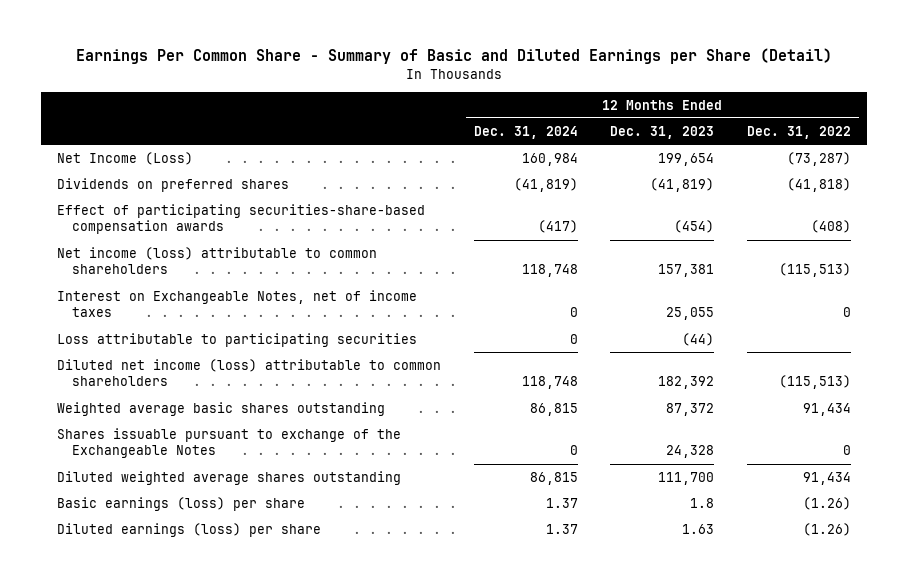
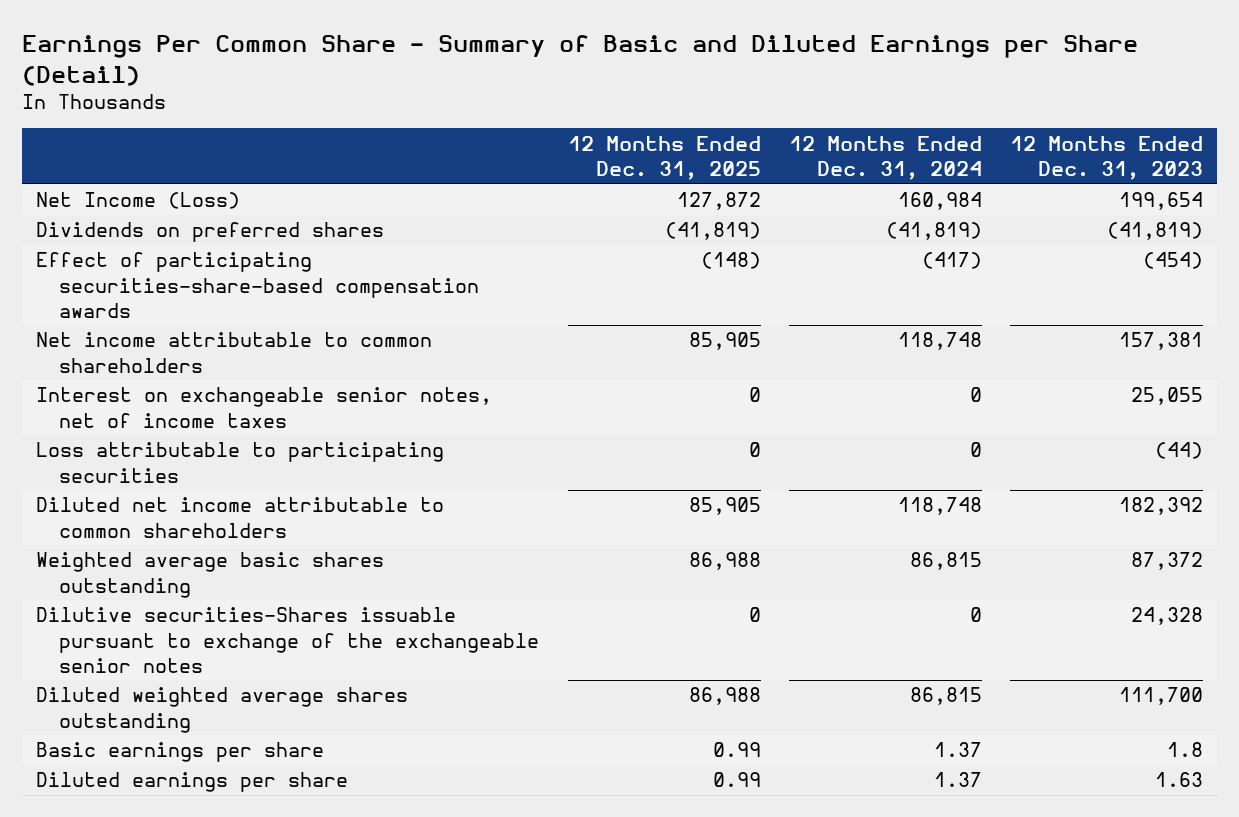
- | 12 Months Ended Dec. 31, 2024 | 12 Months Ended Dec. 31, 2023 | 12 Months Ended Dec. 31, 2022
+ | 12 Months Ended Dec. 31, 2025 | 12 Months Ended Dec. 31, 2024 | 12 Months Ended Dec. 31, 2023
- Net income (loss) attributable to common shareholders | 118,748 | 157,381 | (115,513)
- Interest on Exchangeable Notes, net of income taxes | 0 | 25,055 | 0
+ Net income attributable to common shareholders | 85,905 | 118,748 | 157,381
+ Interest on exchangeable senior notes, net of income taxes | 0 | 0 | 25,055
- Diluted net income (loss) attributable to common shareholders | 118,748 | 182,392 | (115,513)
+ Diluted net income attributable to common shareholders | 85,905 | 118,748 | 182,392
- Shares issuable pursuant to exchange of the Exchangeable Notes | 0 | 24,328 | 0
+ Dilutive securities-Shares issuable pursuant to exchange of the exchangeable senior notes | 0 | 0 | 24,328
- Basic earnings (loss) per share | 1.37 | 1.8 | (1.26)
- Diluted earnings (loss) per share | 1.37 | 1.63 | (1.26)
+ Basic earnings per share | 0.99 | 1.37 | 1.8
+ Diluted earnings per share | 0.99 | 1.37 | 1.63

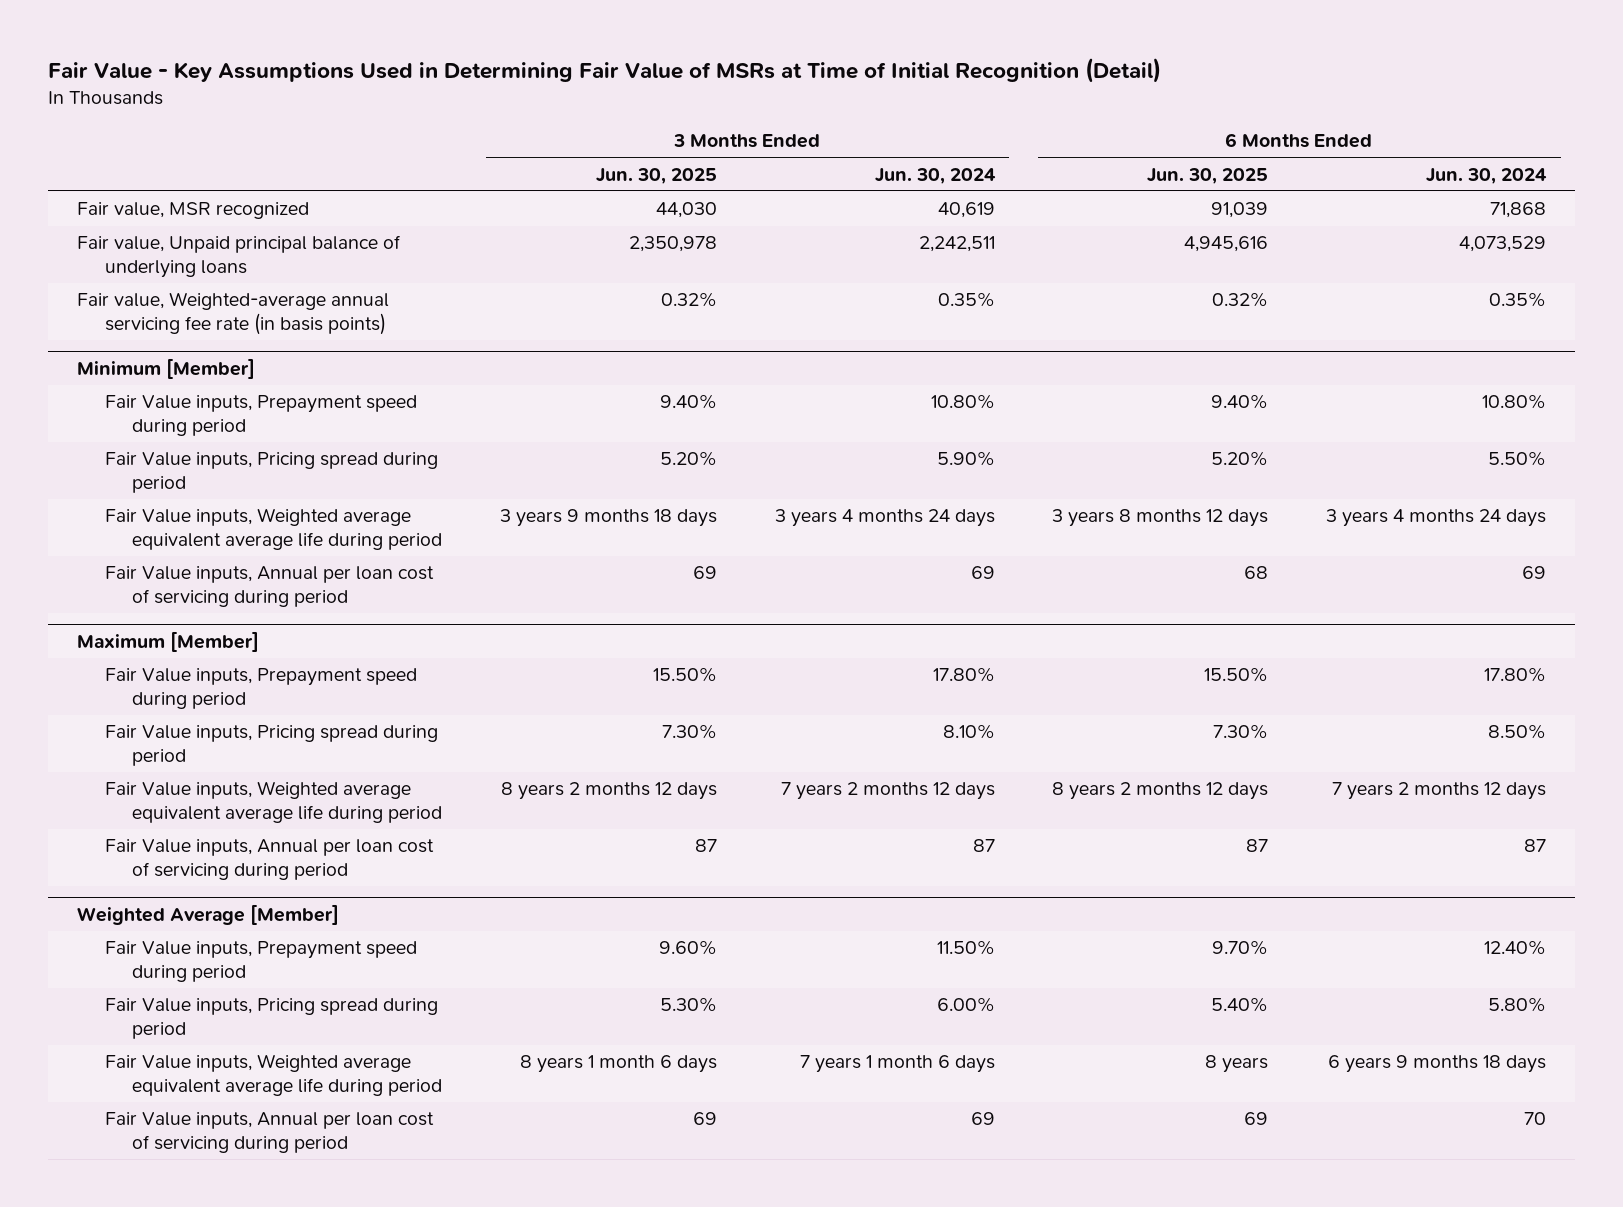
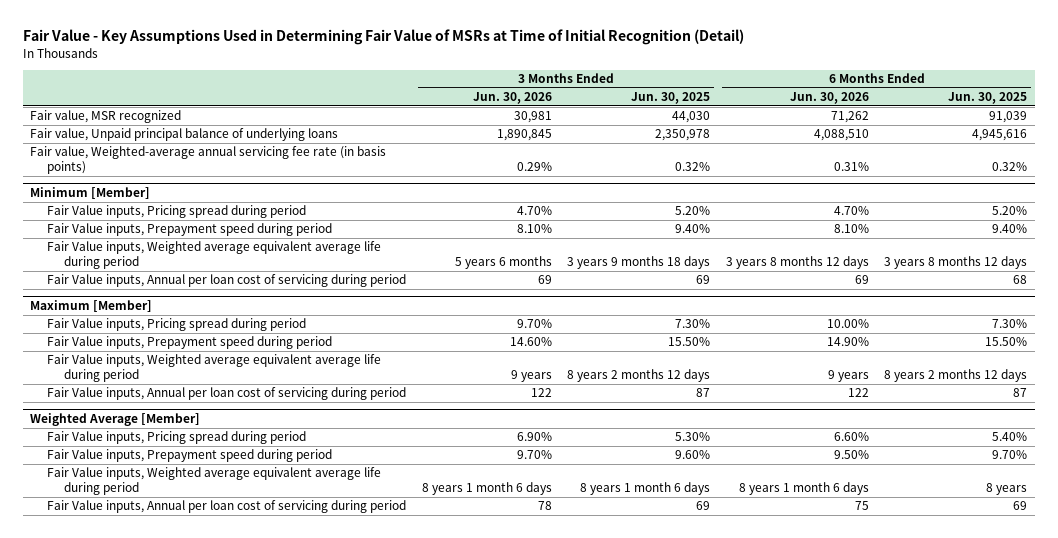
- | 3 Months Ended Jun. 30, 2025 | 3 Months Ended Jun. 30, 2024 | 6 Months Ended Jun. 30, 2025 | 6 Months Ended Jun. 30, 2024
+ | 3 Months Ended Jun. 30, 2026 | 3 Months Ended Jun. 30, 2025 | 6 Months Ended Jun. 30, 2026 | 6 Months Ended Jun. 30, 2025
@ Minimum [Member]
moved down: Fair Value inputs, Prepayment speed during period | 8.10% | 9.40% | 8.10% | 9.40%
@ Maximum [Member]
moved down: Fair Value inputs, Prepayment speed during period | 14.60% | 15.50% | 14.90% | 15.50%
@ Weighted Average [Member]
moved down: Fair Value inputs, Prepayment speed during period | 9.70% | 9.60% | 9.50% | 9.70%

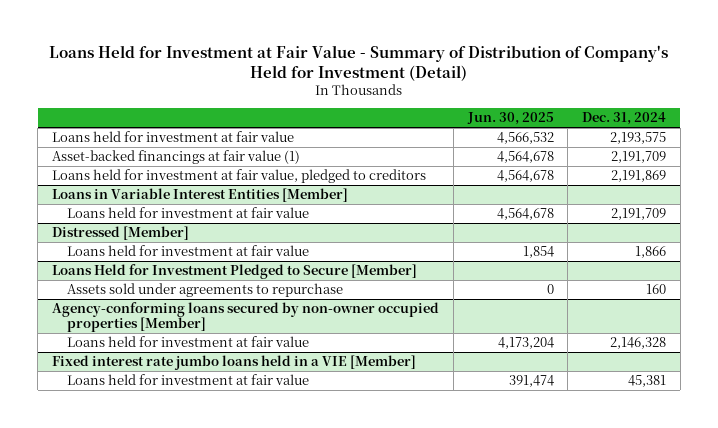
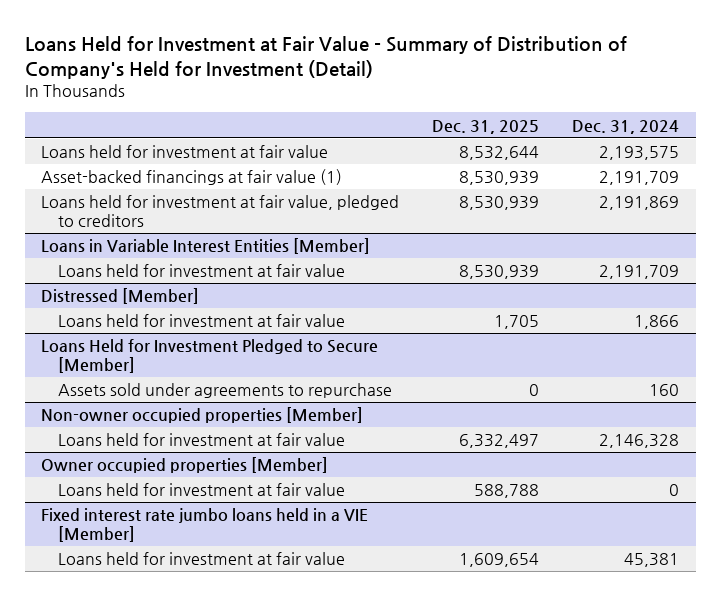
- | Jun. 30, 2025 | Dec. 31, 2024
+ | Dec. 31, 2025 | Dec. 31, 2024
- Agency-conforming loans secured by non-owner occupied properties [Member]
+ Non-owner occupied properties [Member]
+ Owner occupied properties [Member]
+ Loans held for investment at fair value | 588,788 | 0

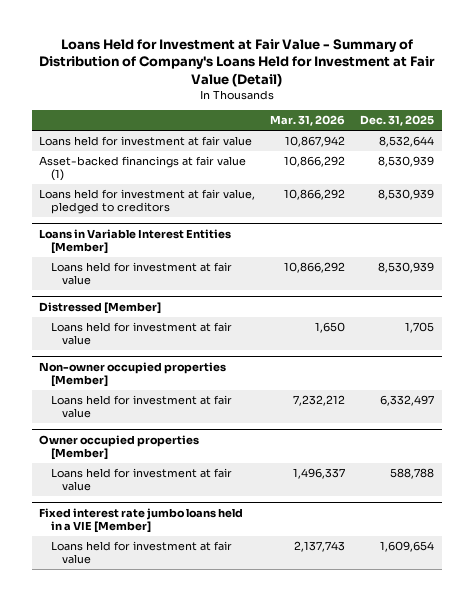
- Loans Held for Investment at Fair Value - Summary of Distribution of Company's Held for Investment (Detail)
+ Loans Held for Investment at Fair Value - Summary of Distribution of Company's Loans Held for Investment at Fair Value (Detail)
- | Dec. 31, 2025 | Dec. 31, 2024
+ | Mar. 31, 2026 | Dec. 31, 2025
- Loans Held for Investment Pledged to Secure [Member]
- Assets sold under agreements to repurchase | 0 | 160

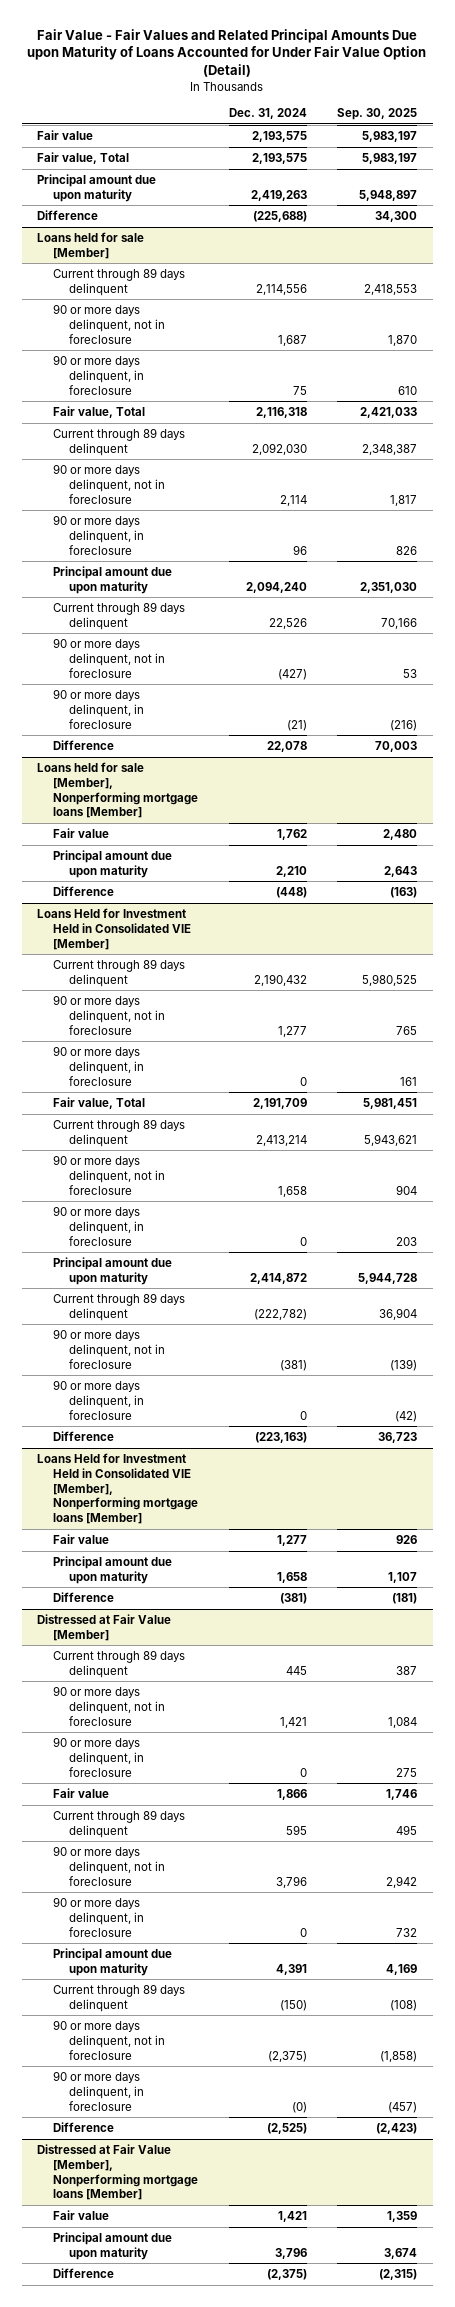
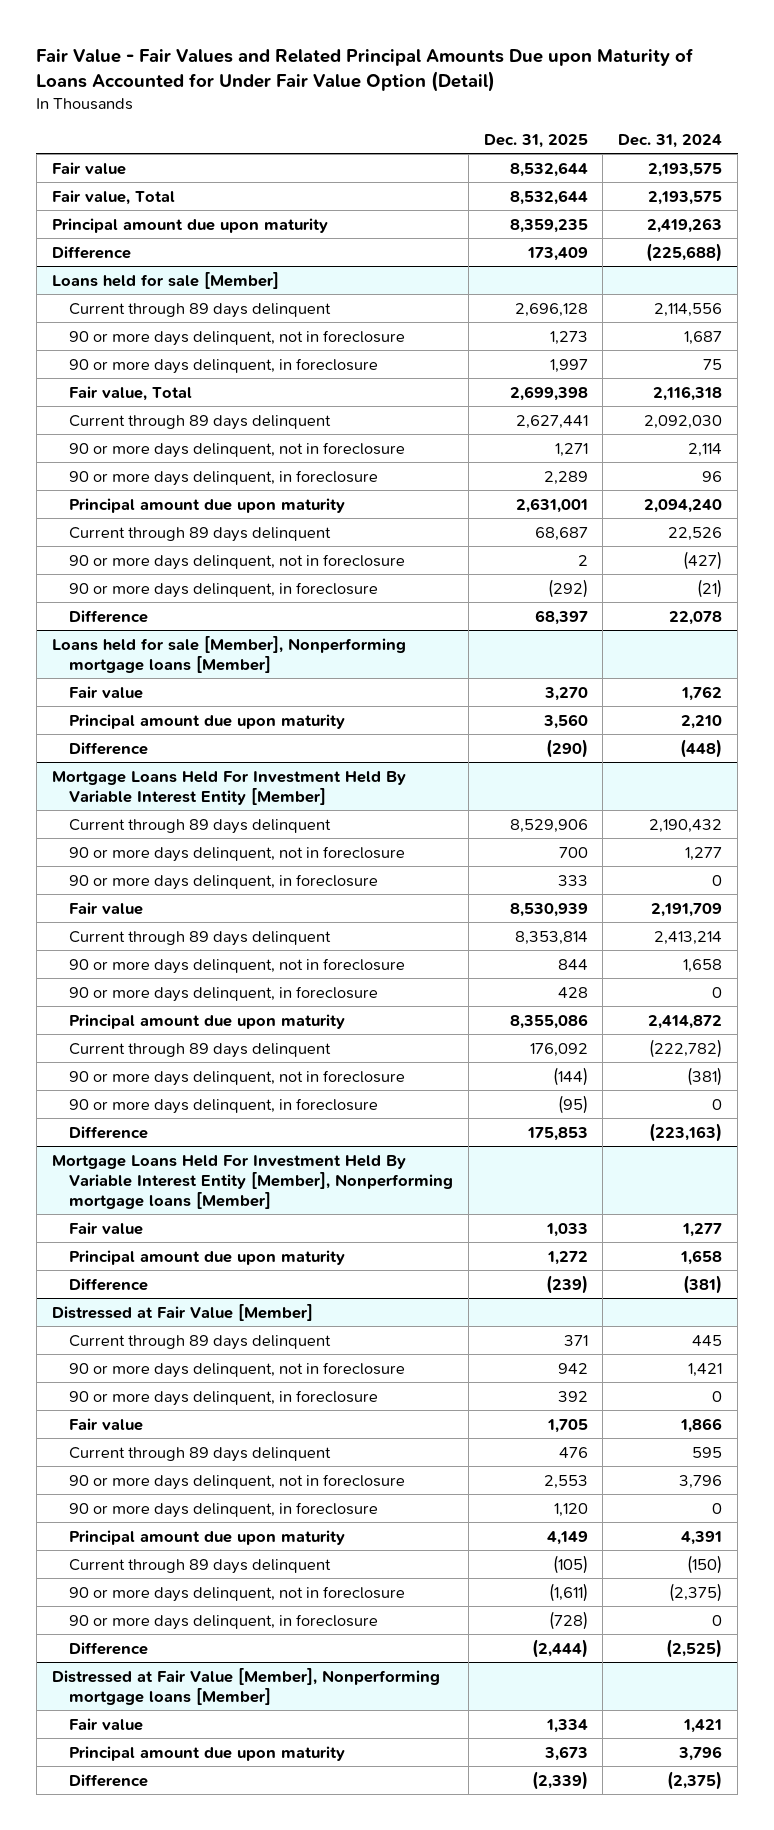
- | Dec. 31, 2024 | Sep. 30, 2025
+ | Dec. 31, 2025 | Dec. 31, 2024
- Loans Held for Investment Held in Consolidated VIE [Member]
+ Mortgage Loans Held For Investment Held By Variable Interest Entity [Member]
- Fair value, Total | 2,191,709 | 5,981,451
+ Fair value | 8,530,939 | 2,191,709
- Loans Held for Investment Held in Consolidated VIE [Member], Nonperforming mortgage loans [Member]
+ Mortgage Loans Held For Investment Held By Variable Interest Entity [Member], Nonperforming mortgage loans [Member]
@ Distressed at Fair Value [Member]
- 90 or more days delinquent, in foreclosure | (0) | (457)
+ 90 or more days delinquent, in foreclosure | (728) | 0

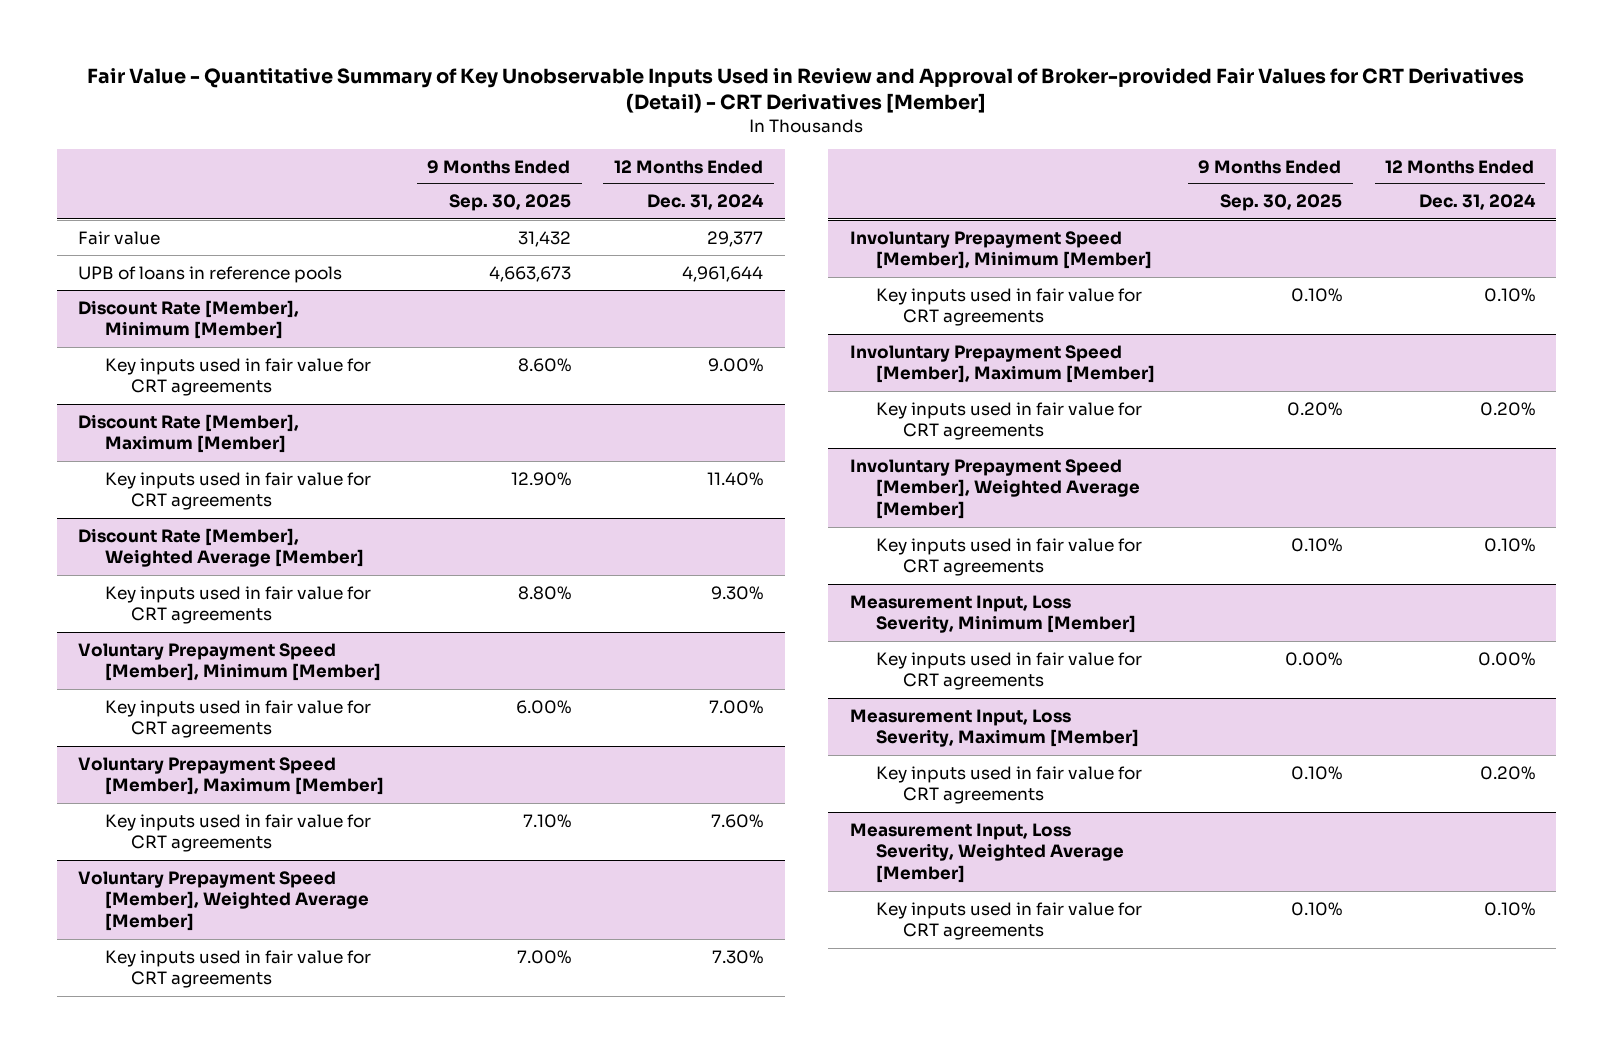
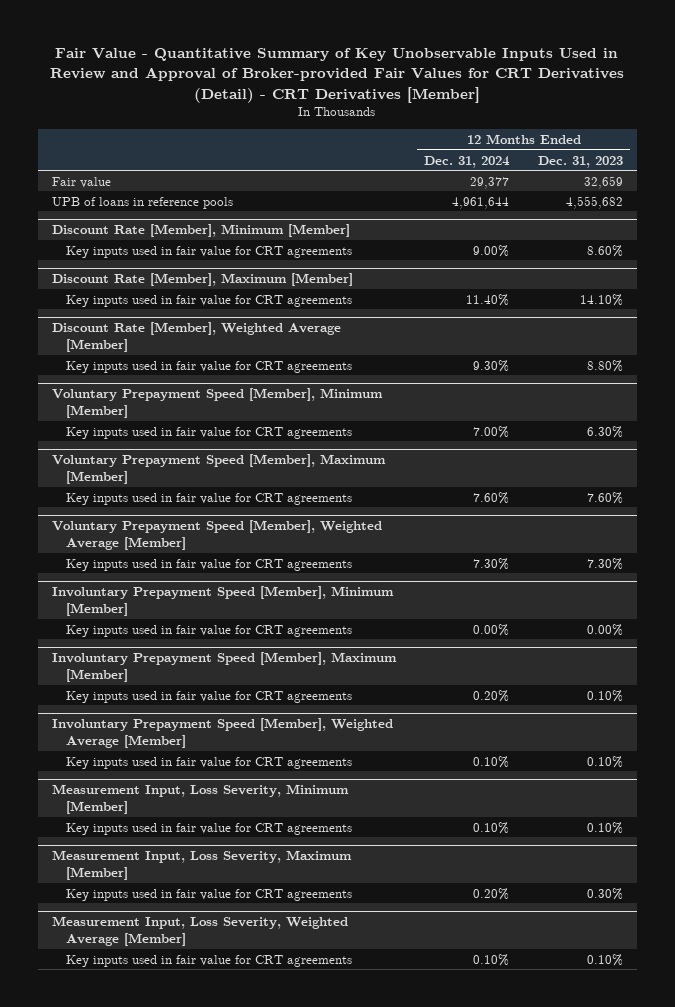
- | 9 Months Ended Sep. 30, 2025 | 12 Months Ended Dec. 31, 2024
+ | 12 Months Ended Dec. 31, 2024 | 12 Months Ended Dec. 31, 2023
@ Involuntary Prepayment Speed [Member], Minimum [Member]
- Key inputs used in fair value for CRT agreements | 0.10% | 0.10%
+ Key inputs used in fair value for CRT agreements | 0.00% | 0.00%
@ Measurement Input, Loss Severity, Minimum [Member]
- Key inputs used in fair value for CRT agreements | 0.00% | 0.00%
+ Key inputs used in fair value for CRT agreements | 0.10% | 0.10%

